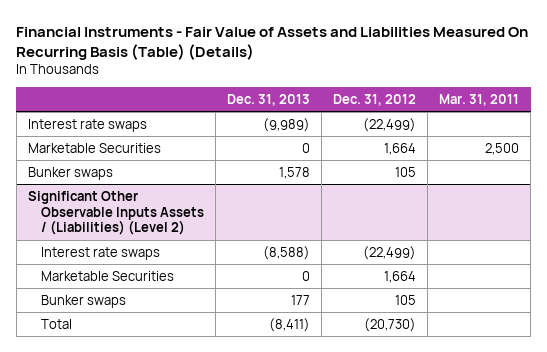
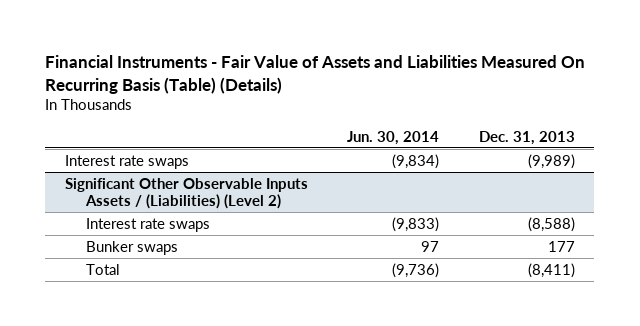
- | Dec. 31, 2013 | Dec. 31, 2012 | Mar. 31, 2011
+ | Jun. 30, 2014 | Dec. 31, 2013
- Marketable Securities | 0 | 1,664 | 2,500
- Bunker swaps | 1,578 | 105 |
@ Significant Other Observable Inputs Assets / (Liabilities) (Level 2)
- Marketable Securities | 0 | 1,664 |

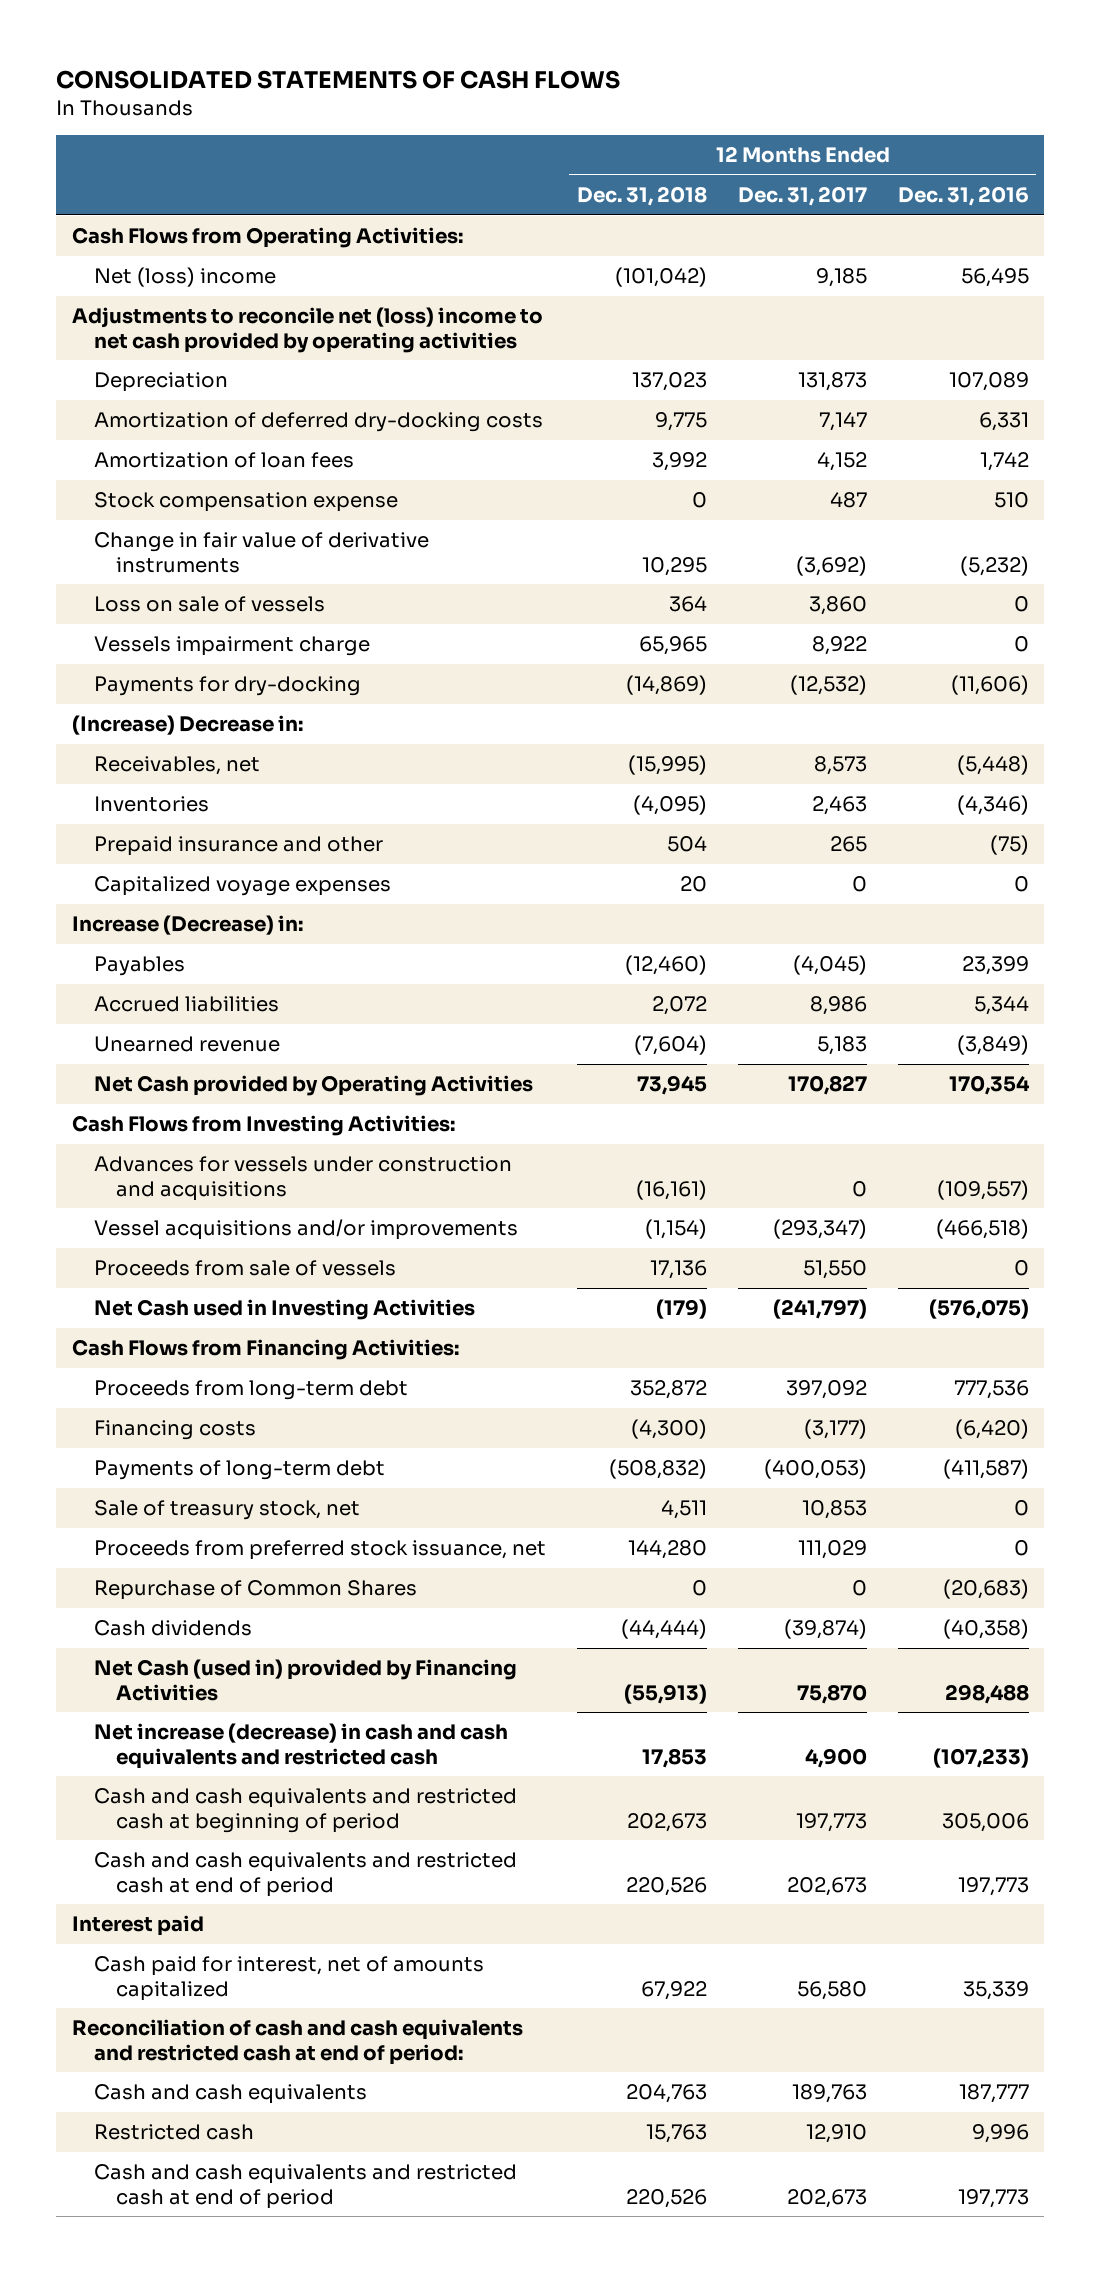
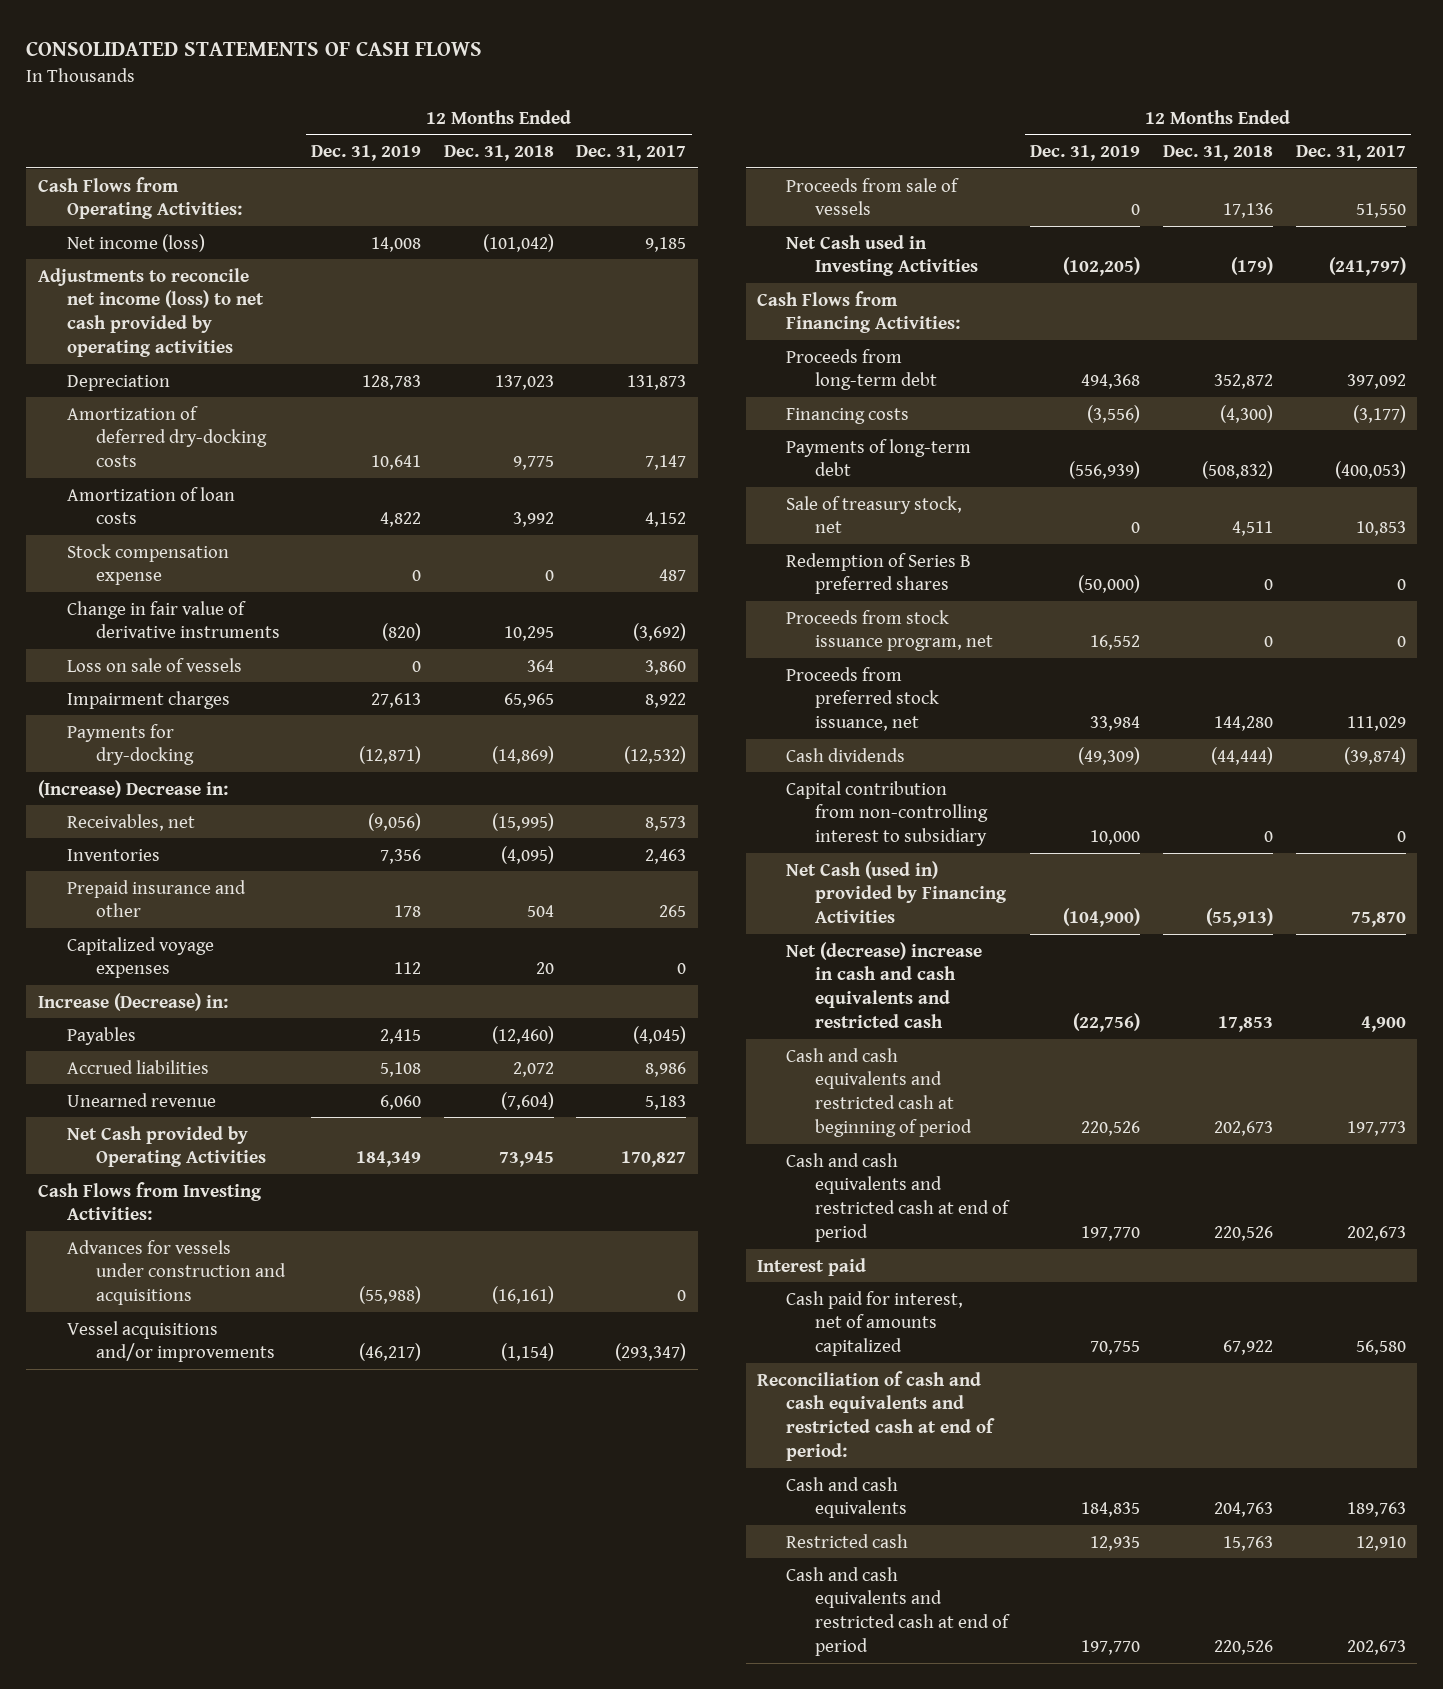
- | 12 Months Ended Dec. 31, 2018 | 12 Months Ended Dec. 31, 2017 | 12 Months Ended Dec. 31, 2016
+ | 12 Months Ended Dec. 31, 2019 | 12 Months Ended Dec. 31, 2018 | 12 Months Ended Dec. 31, 2017
- Net (loss) income | (101,042) | 9,185 | 56,495
- Adjustments to reconcile net (loss) income to net cash provided by operating activities
+ Net income (loss) | 14,008 | (101,042) | 9,185
+ Adjustments to reconcile net income (loss) to net cash provided by operating activities
- Amortization of loan fees | 3,992 | 4,152 | 1,742
+ Amortization of loan costs | 4,822 | 3,992 | 4,152
- Vessels impairment charge | 65,965 | 8,922 | 0
+ Impairment charges | 27,613 | 65,965 | 8,922
+ Redemption of Series B preferred shares | (50,000) | 0 | 0
+ Proceeds from stock issuance program, net | 16,552 | 0 | 0
- Repurchase of Common Shares | 0 | 0 | (20,683)
+ Capital contribution from non-controlling interest to subsidiary | 10,000 | 0 | 0
- Net increase (decrease) in cash and cash equivalents and restricted cash | 17,853 | 4,900 | (107,233)
+ Net (decrease) increase in cash and cash equivalents and restricted cash | (22,756) | 17,853 | 4,900

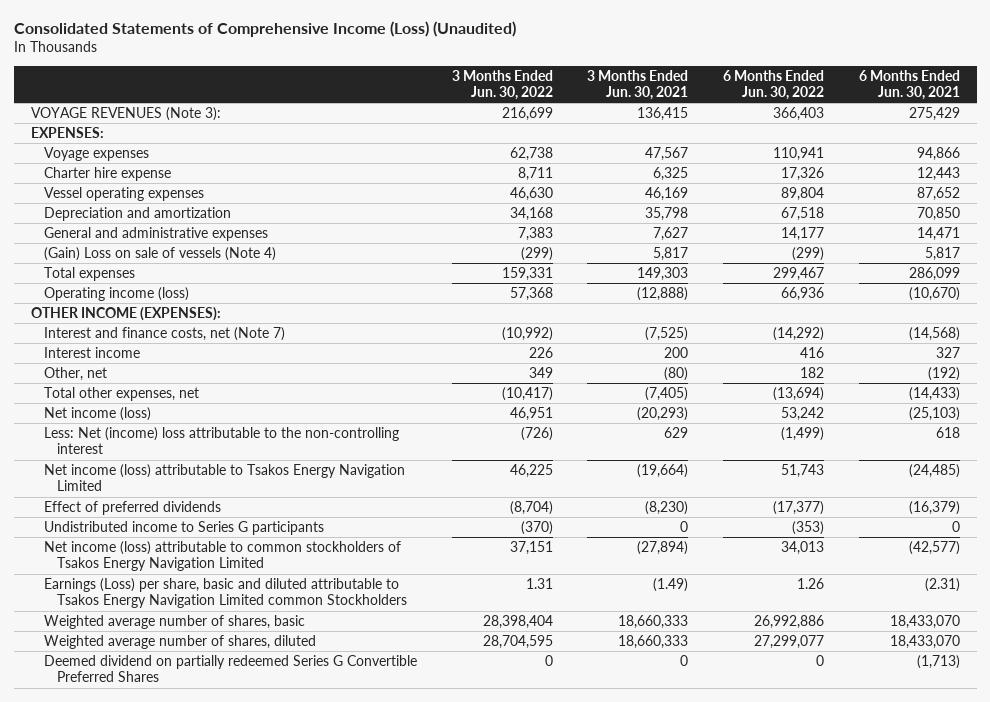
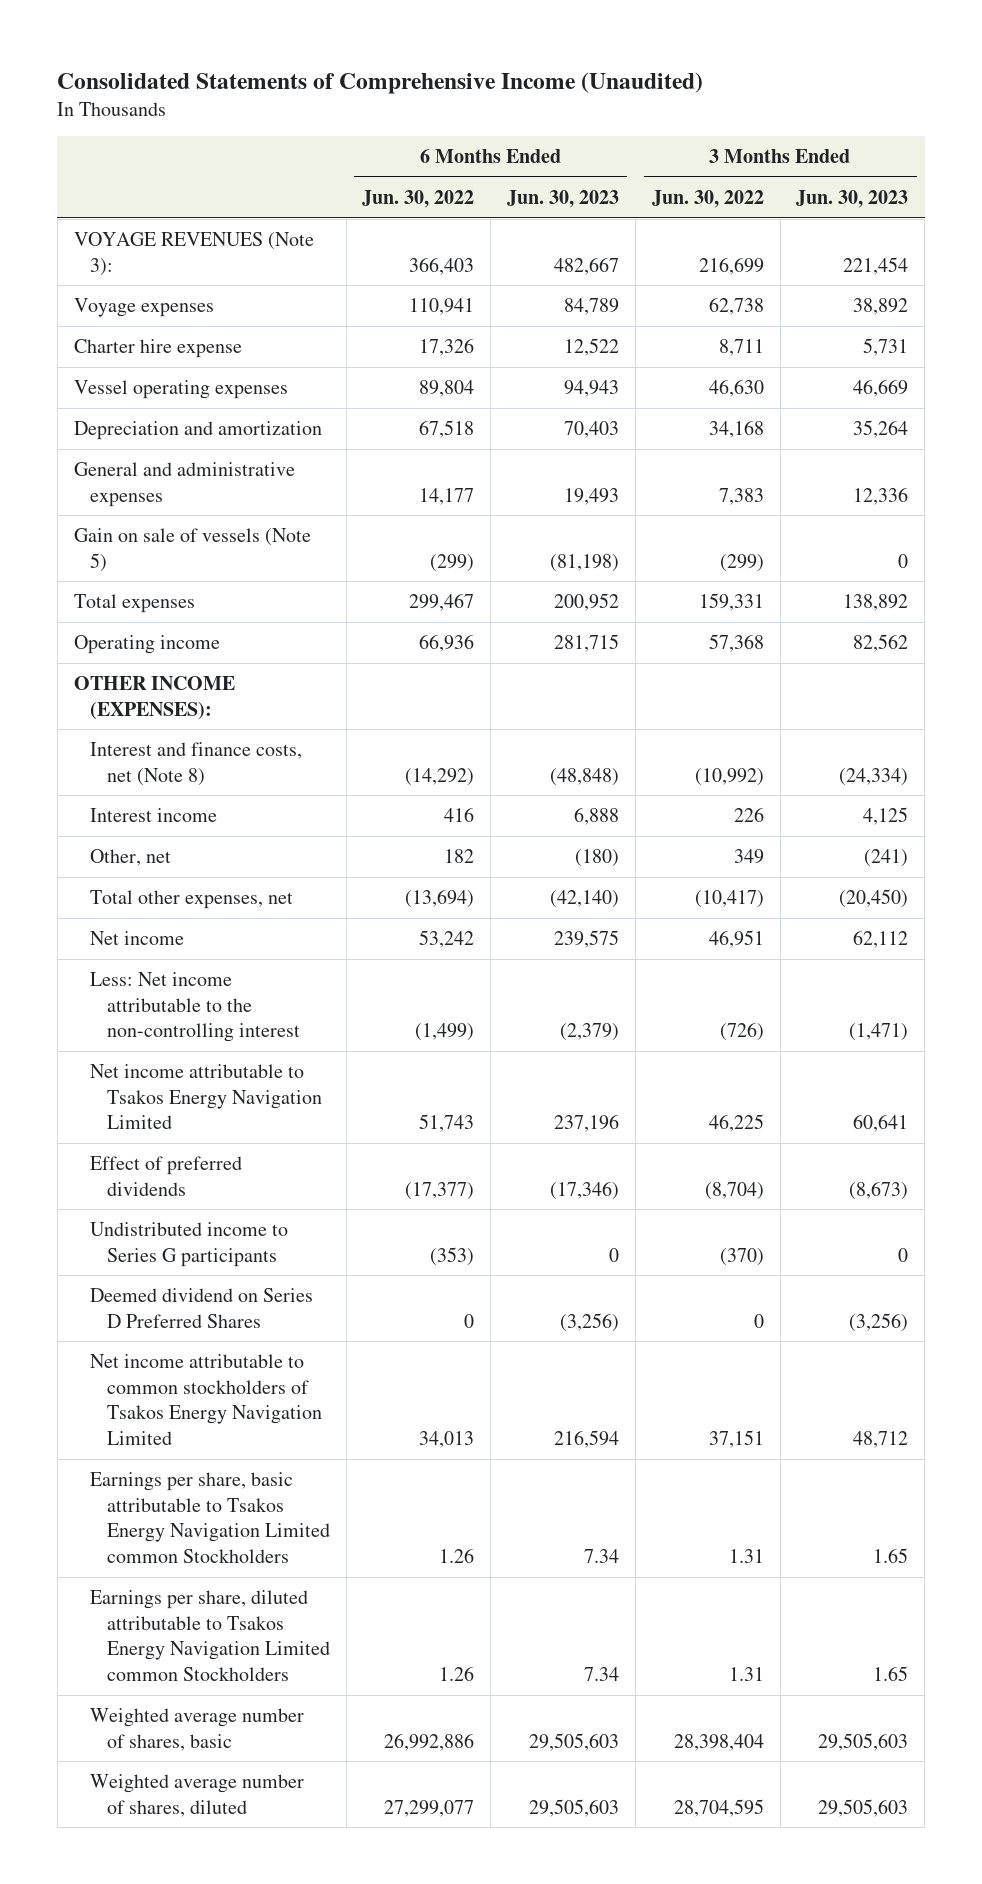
- Consolidated Statements of Comprehensive Income (Loss) (Unaudited)
+ Consolidated Statements of Comprehensive Income (Unaudited)
- | 3 Months Ended Jun. 30, 2022 | 3 Months Ended Jun. 30, 2021 | 6 Months Ended Jun. 30, 2022 | 6 Months Ended Jun. 30, 2021
+ | 6 Months Ended Jun. 30, 2022 | 6 Months Ended Jun. 30, 2023 | 3 Months Ended Jun. 30, 2022 | 3 Months Ended Jun. 30, 2023
- EXPENSES:
- (Gain) Loss on sale of vessels (Note 4) | (299) | 5,817 | (299) | 5,817
+ Gain on sale of vessels (Note 5) | (299) | (81,198) | (299) | 0
- Operating income (loss) | 57,368 | (12,888) | 66,936 | (10,670)
+ Operating income | 66,936 | 281,715 | 57,368 | 82,562
- Interest and finance costs, net (Note 7) | (10,992) | (7,525) | (14,292) | (14,568)
+ Interest and finance costs, net (Note 8) | (14,292) | (48,848) | (10,992) | (24,334)
- Net income (loss) | 46,951 | (20,293) | 53,242 | (25,103)
- Less: Net (income) loss attributable to the non-controlling interest | (726) | 629 | (1,499) | 618
- Net income (loss) attributable to Tsakos Energy Navigation Limited | 46,225 | (19,664) | 51,743 | (24,485)
+ Net income | 53,242 | 239,575 | 46,951 | 62,112
+ Less: Net income attributable to the non-controlling interest | (1,499) | (2,379) | (726) | (1,471)
+ Net income attributable to Tsakos Energy Navigation Limited | 51,743 | 237,196 | 46,225 | 60,641
- Net income (loss) attributable to common stockholders of Tsakos Energy Navigation Limited | 37,151 | (27,894) | 34,013 | (42,577)
- Earnings (Loss) per share, basic and diluted attributable to Tsakos Energy Navigation Limited common Stockholders | 1.31 | (1.49) | 1.26 | (2.31)
+ Deemed dividend on Series D Preferred Shares | 0 | (3,256) | 0 | (3,256)
+ Net income attributable to common stockholders of Tsakos Energy Navigation Limited | 34,013 | 216,594 | 37,151 | 48,712
+ Earnings per share, basic attributable to Tsakos Energy Navigation Limited common Stockholders | 1.26 | 7.34 | 1.31 | 1.65
+ Earnings per share, diluted attributable to Tsakos Energy Navigation Limited common Stockholders | 1.26 | 7.34 | 1.31 | 1.65
- Deemed dividend on partially redeemed Series G Convertible Preferred Shares | 0 | 0 | 0 | (1,713)

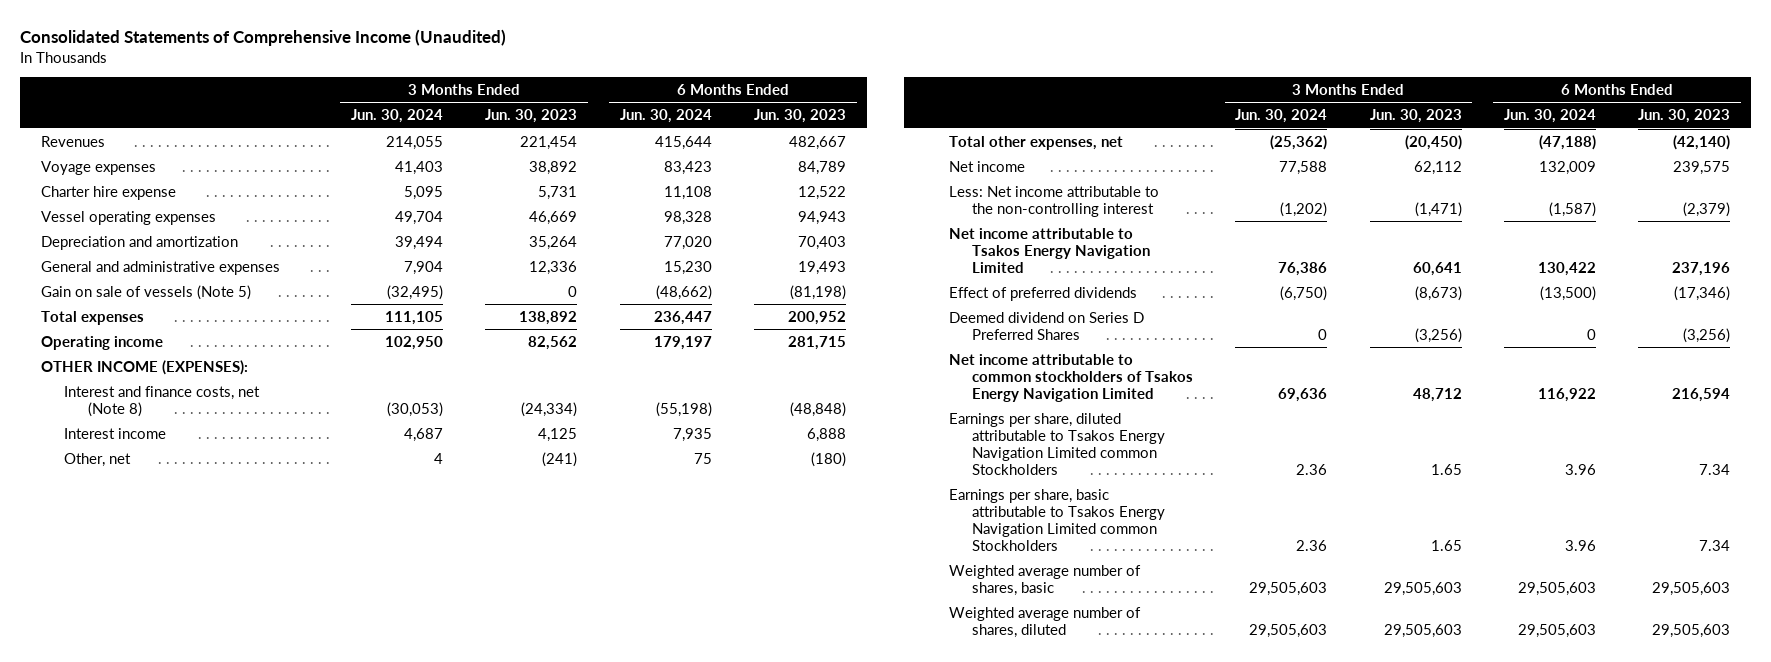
- | 6 Months Ended Jun. 30, 2022 | 6 Months Ended Jun. 30, 2023 | 3 Months Ended Jun. 30, 2022 | 3 Months Ended Jun. 30, 2023
+ | 3 Months Ended Jun. 30, 2024 | 3 Months Ended Jun. 30, 2023 | 6 Months Ended Jun. 30, 2024 | 6 Months Ended Jun. 30, 2023
- VOYAGE REVENUES (Note 3): | 366,403 | 482,667 | 216,699 | 221,454
+ Revenues | 214,055 | 221,454 | 415,644 | 482,667
- Undistributed income to Series G participants | (353) | 0 | (370) | 0
moved down: Earnings per share, basic attributable to Tsakos Energy Navigation Limited common Stockholders | 2.36 | 1.65 | 3.96 | 7.34

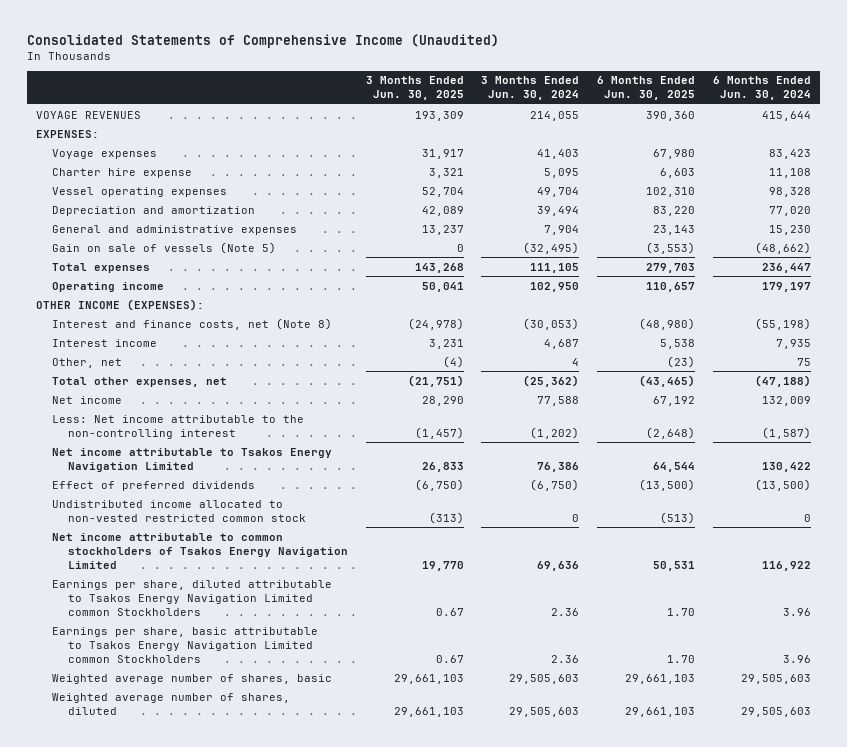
- | 3 Months Ended Jun. 30, 2024 | 3 Months Ended Jun. 30, 2023 | 6 Months Ended Jun. 30, 2024 | 6 Months Ended Jun. 30, 2023
+ | 3 Months Ended Jun. 30, 2025 | 3 Months Ended Jun. 30, 2024 | 6 Months Ended Jun. 30, 2025 | 6 Months Ended Jun. 30, 2024
- Revenues | 214,055 | 221,454 | 415,644 | 482,667
+ VOYAGE REVENUES | 193,309 | 214,055 | 390,360 | 415,644
+ EXPENSES:
- Deemed dividend on Series D Preferred Shares | 0 | (3,256) | 0 | (3,256)
+ Undistributed income allocated to non-vested restricted common stock | (313) | 0 | (513) | 0

